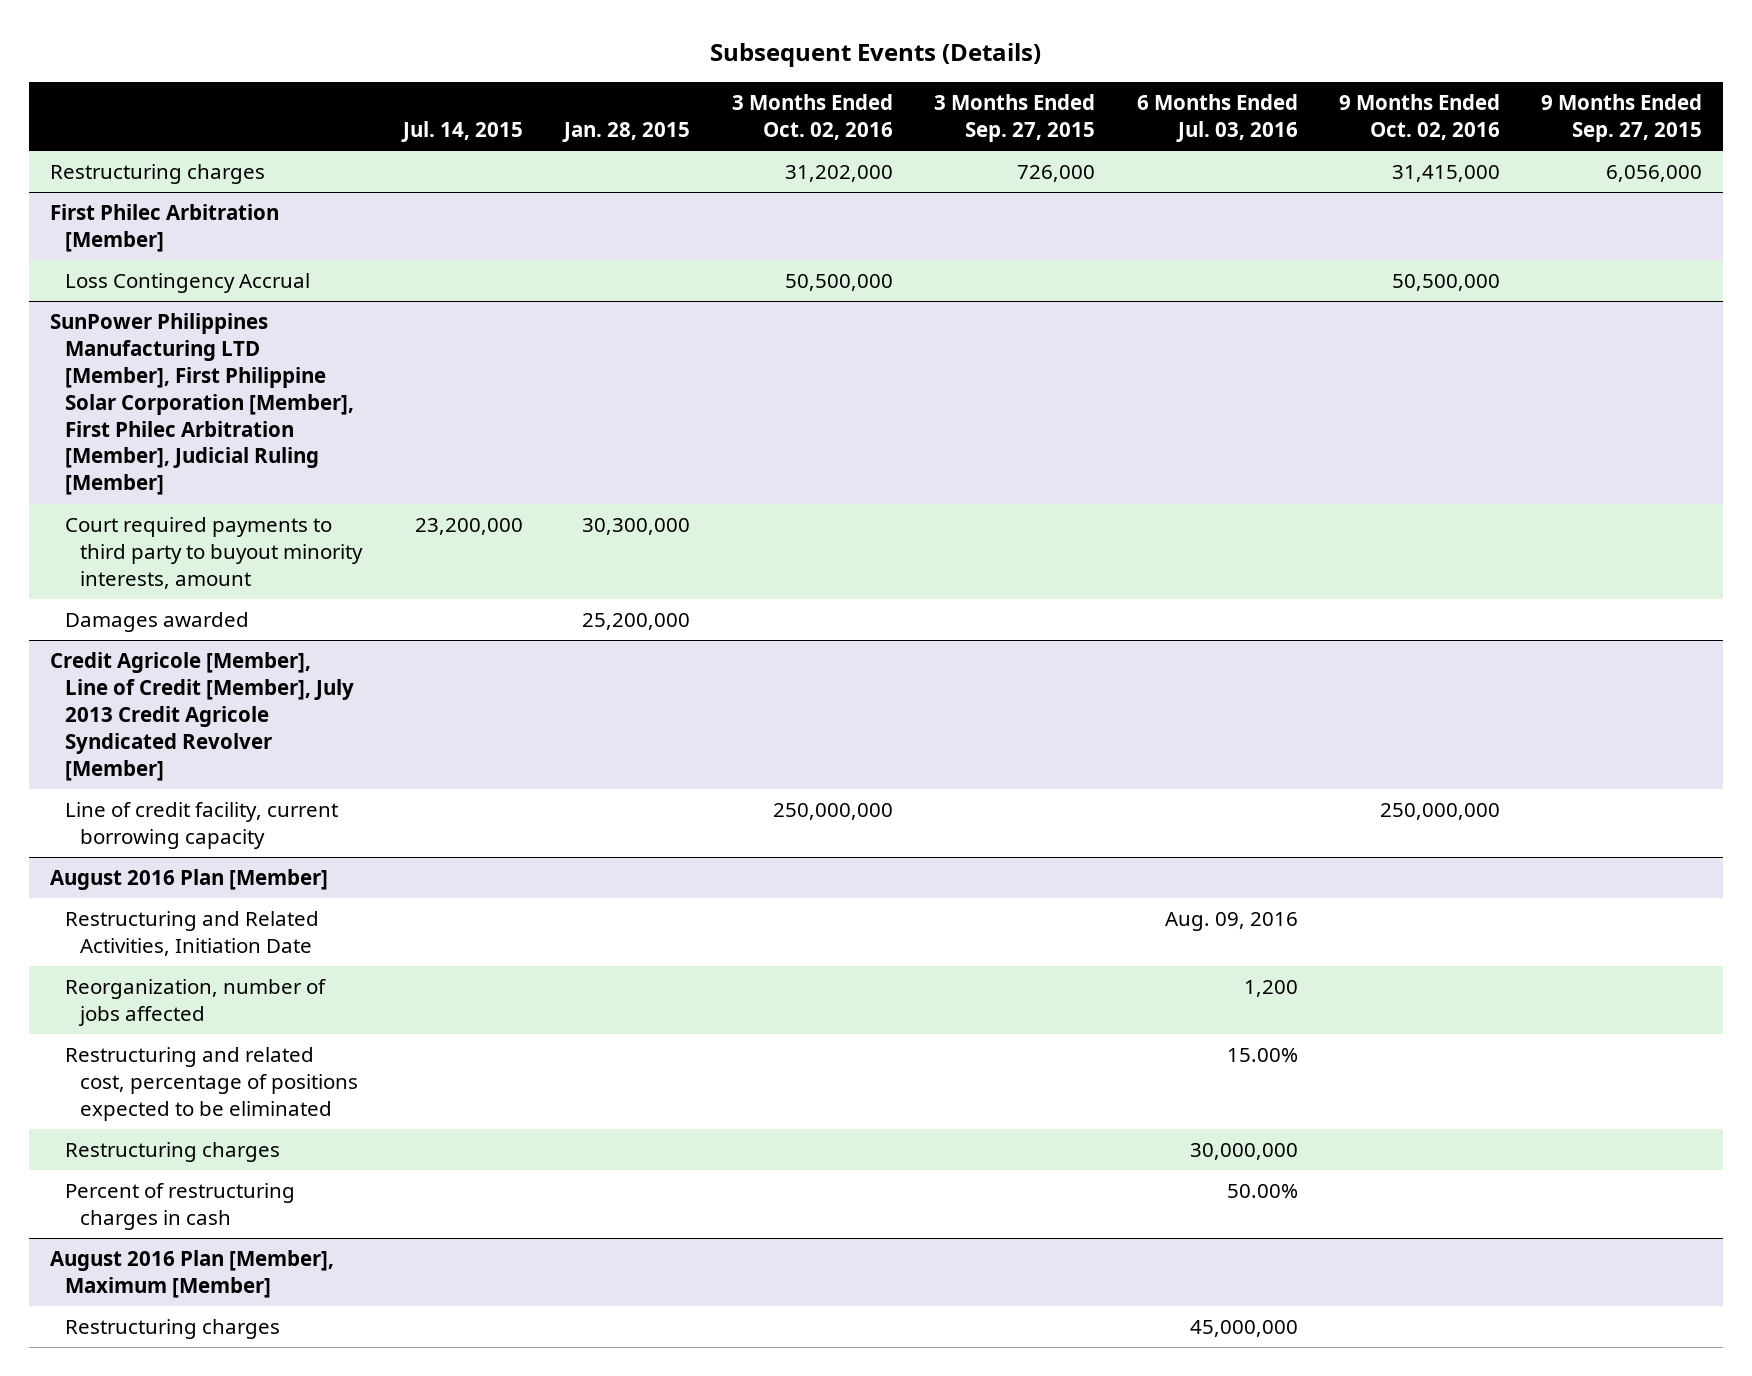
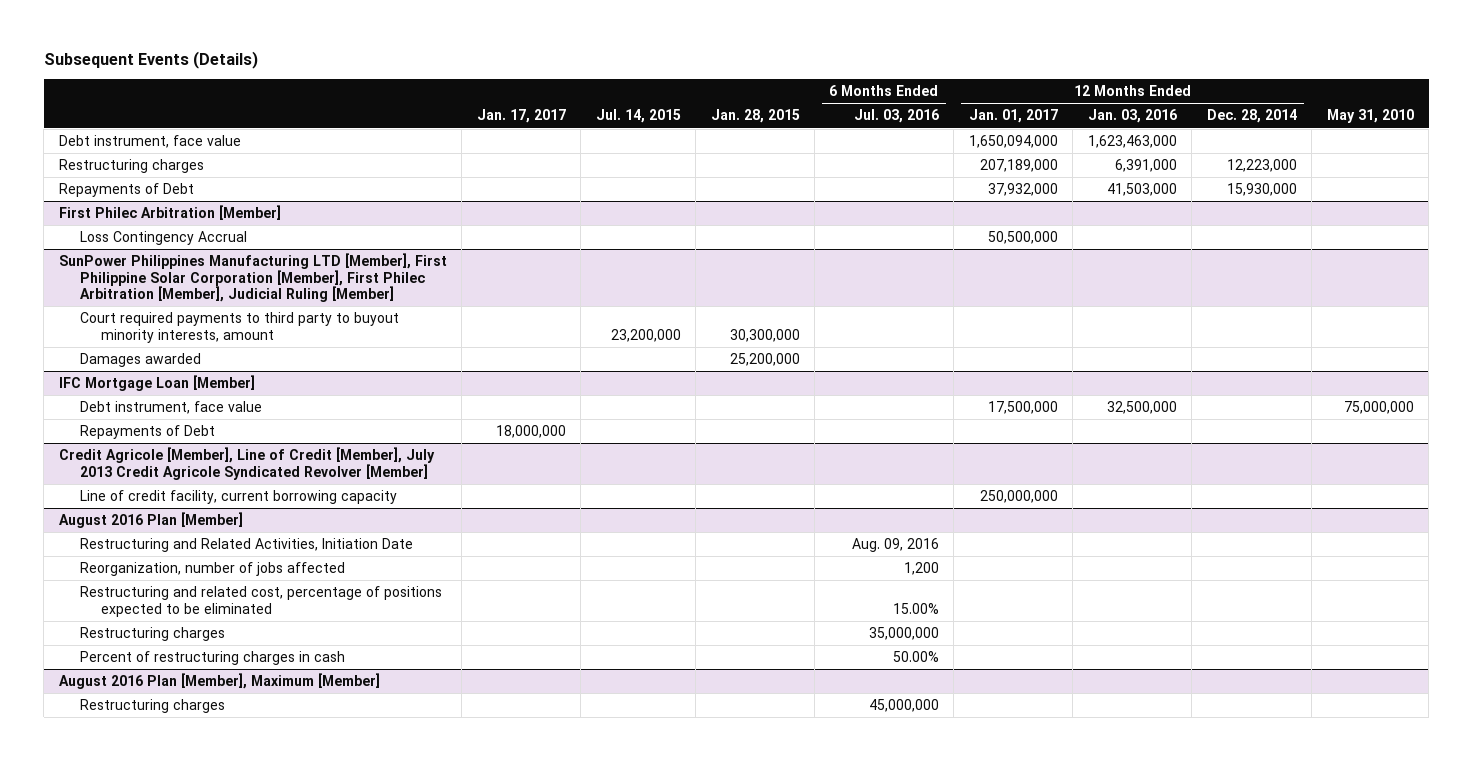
- | Jul. 14, 2015 | Jan. 28, 2015 | 3 Months Ended Oct. 02, 2016 | 3 Months Ended Sep. 27, 2015 | 6 Months Ended Jul. 03, 2016 | 9 Months Ended Oct. 02, 2016 | 9 Months Ended Sep. 27, 2015
+ | Jan. 17, 2017 | Jul. 14, 2015 | Jan. 28, 2015 | 6 Months Ended Jul. 03, 2016 | 12 Months Ended Jan. 01, 2017 | 12 Months Ended Jan. 03, 2016 | 12 Months Ended Dec. 28, 2014 | May 31, 2010
+ Debt instrument, face value | | | | | 1,650,094,000 | 1,623,463,000 | |
+ Repayments of Debt | | | | | 37,932,000 | 41,503,000 | 15,930,000 |
+ IFC Mortgage Loan [Member]
+ Debt instrument, face value | | | | | 17,500,000 | 32,500,000 | | 75,000,000
+ Repayments of Debt | 18,000,000 | | | | | | |
@ August 2016 Plan [Member]
- Restructuring charges | | | | | 30,000,000 | |
+ Restructuring charges | | | | 35,000,000 | | | |

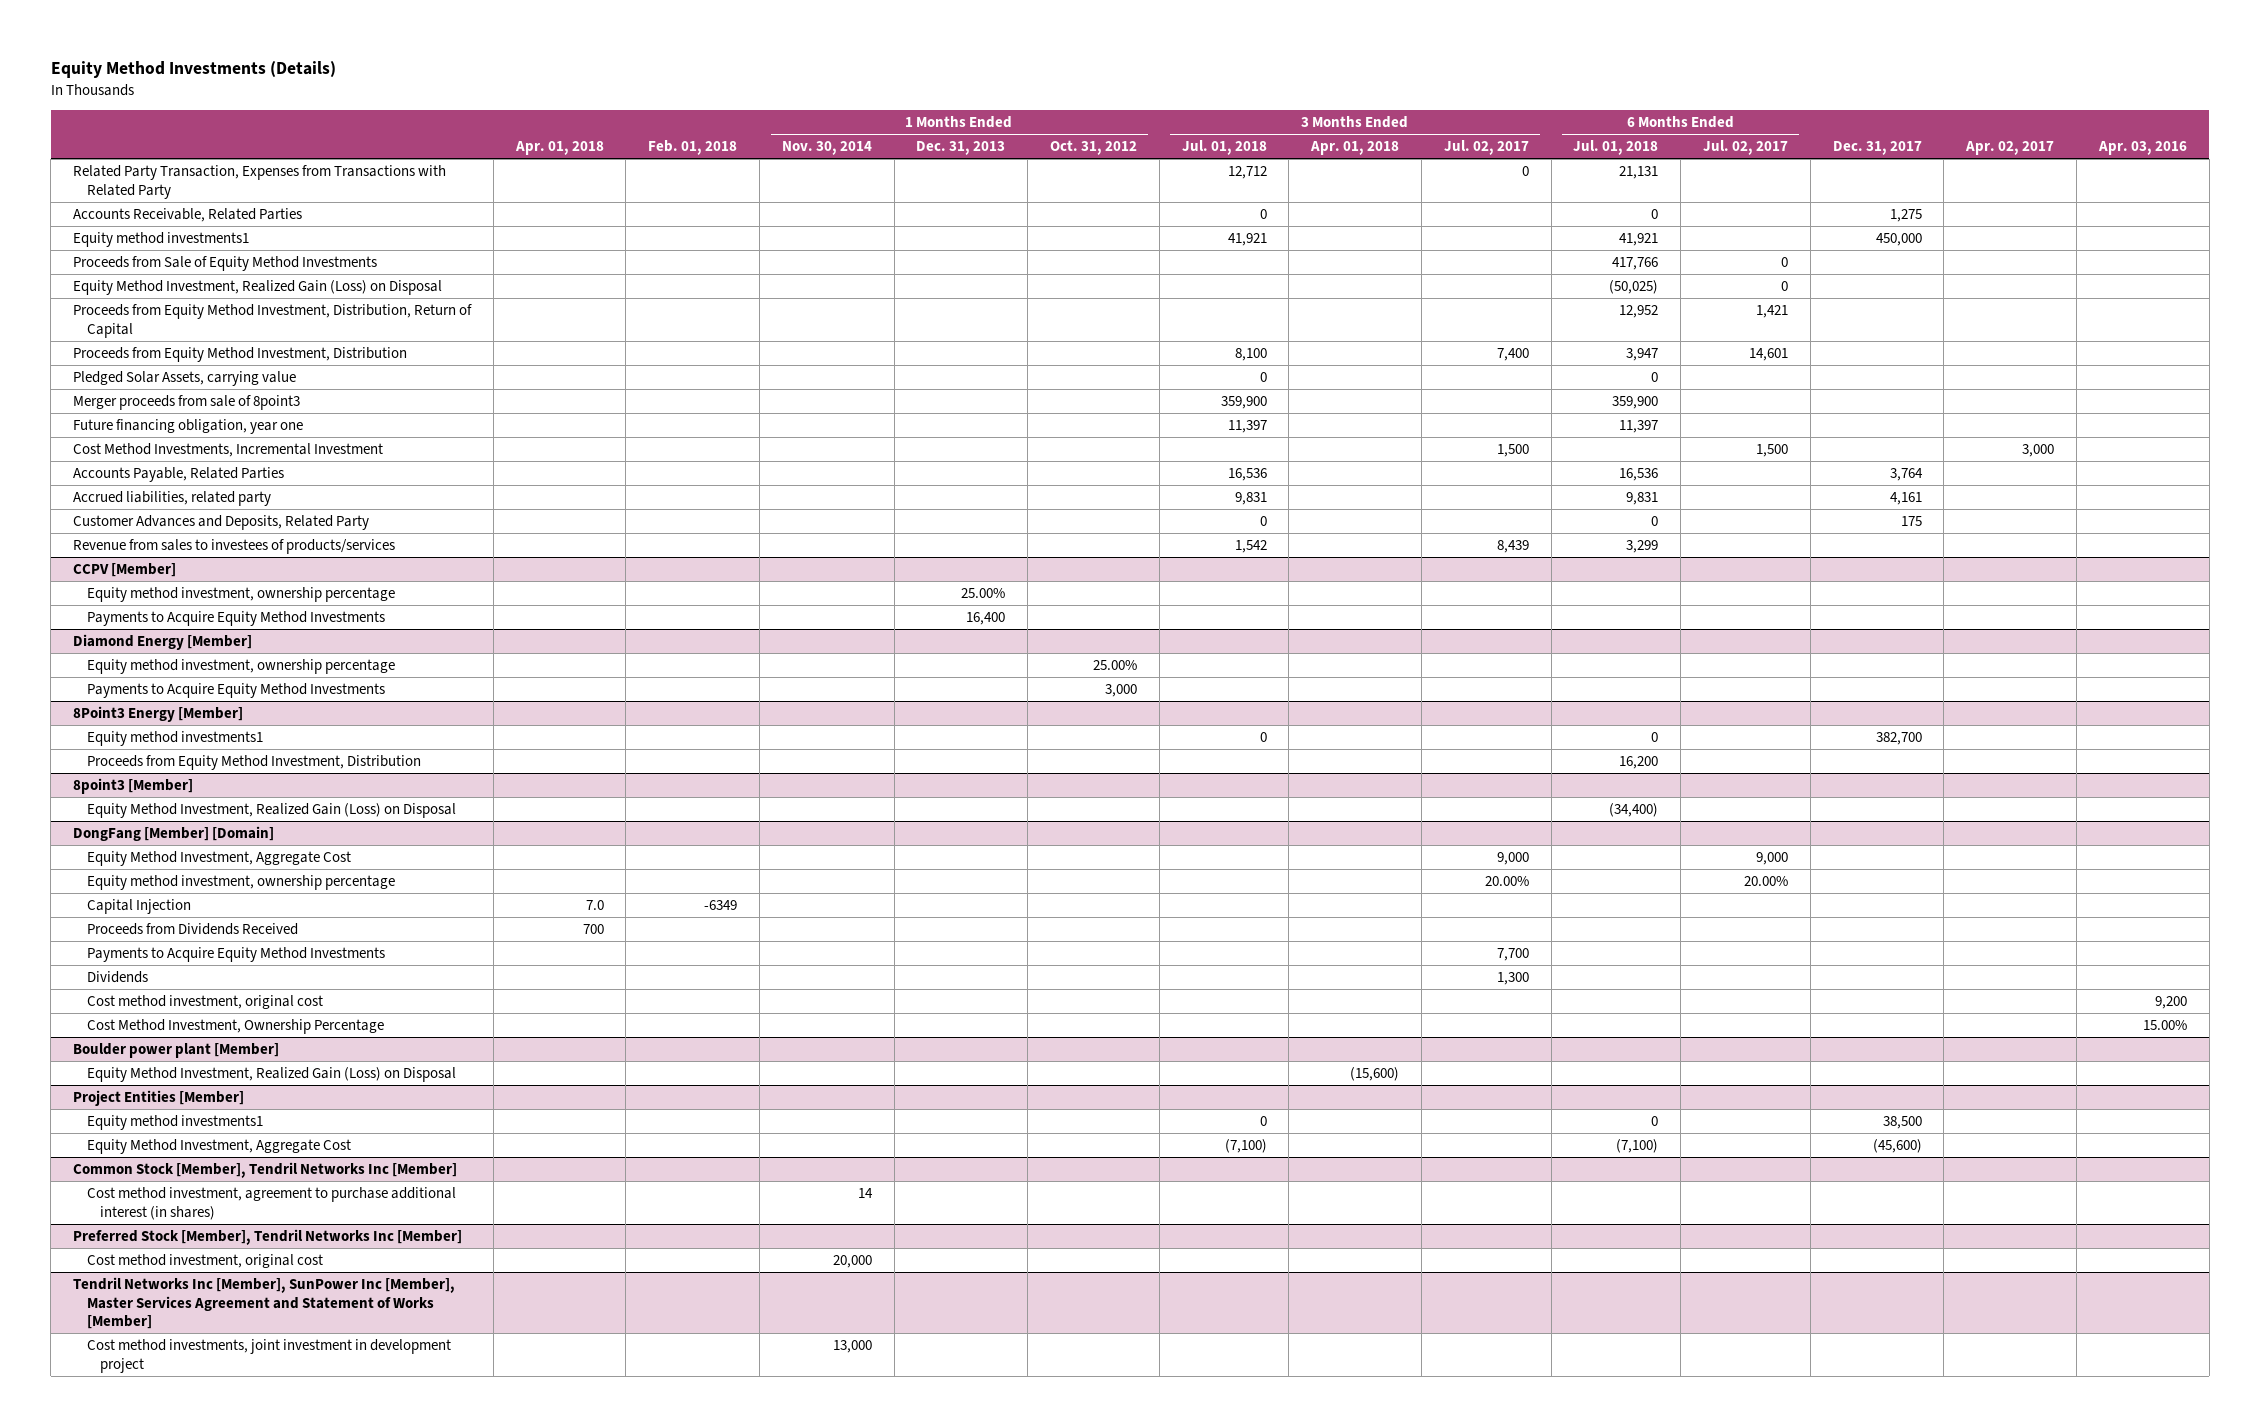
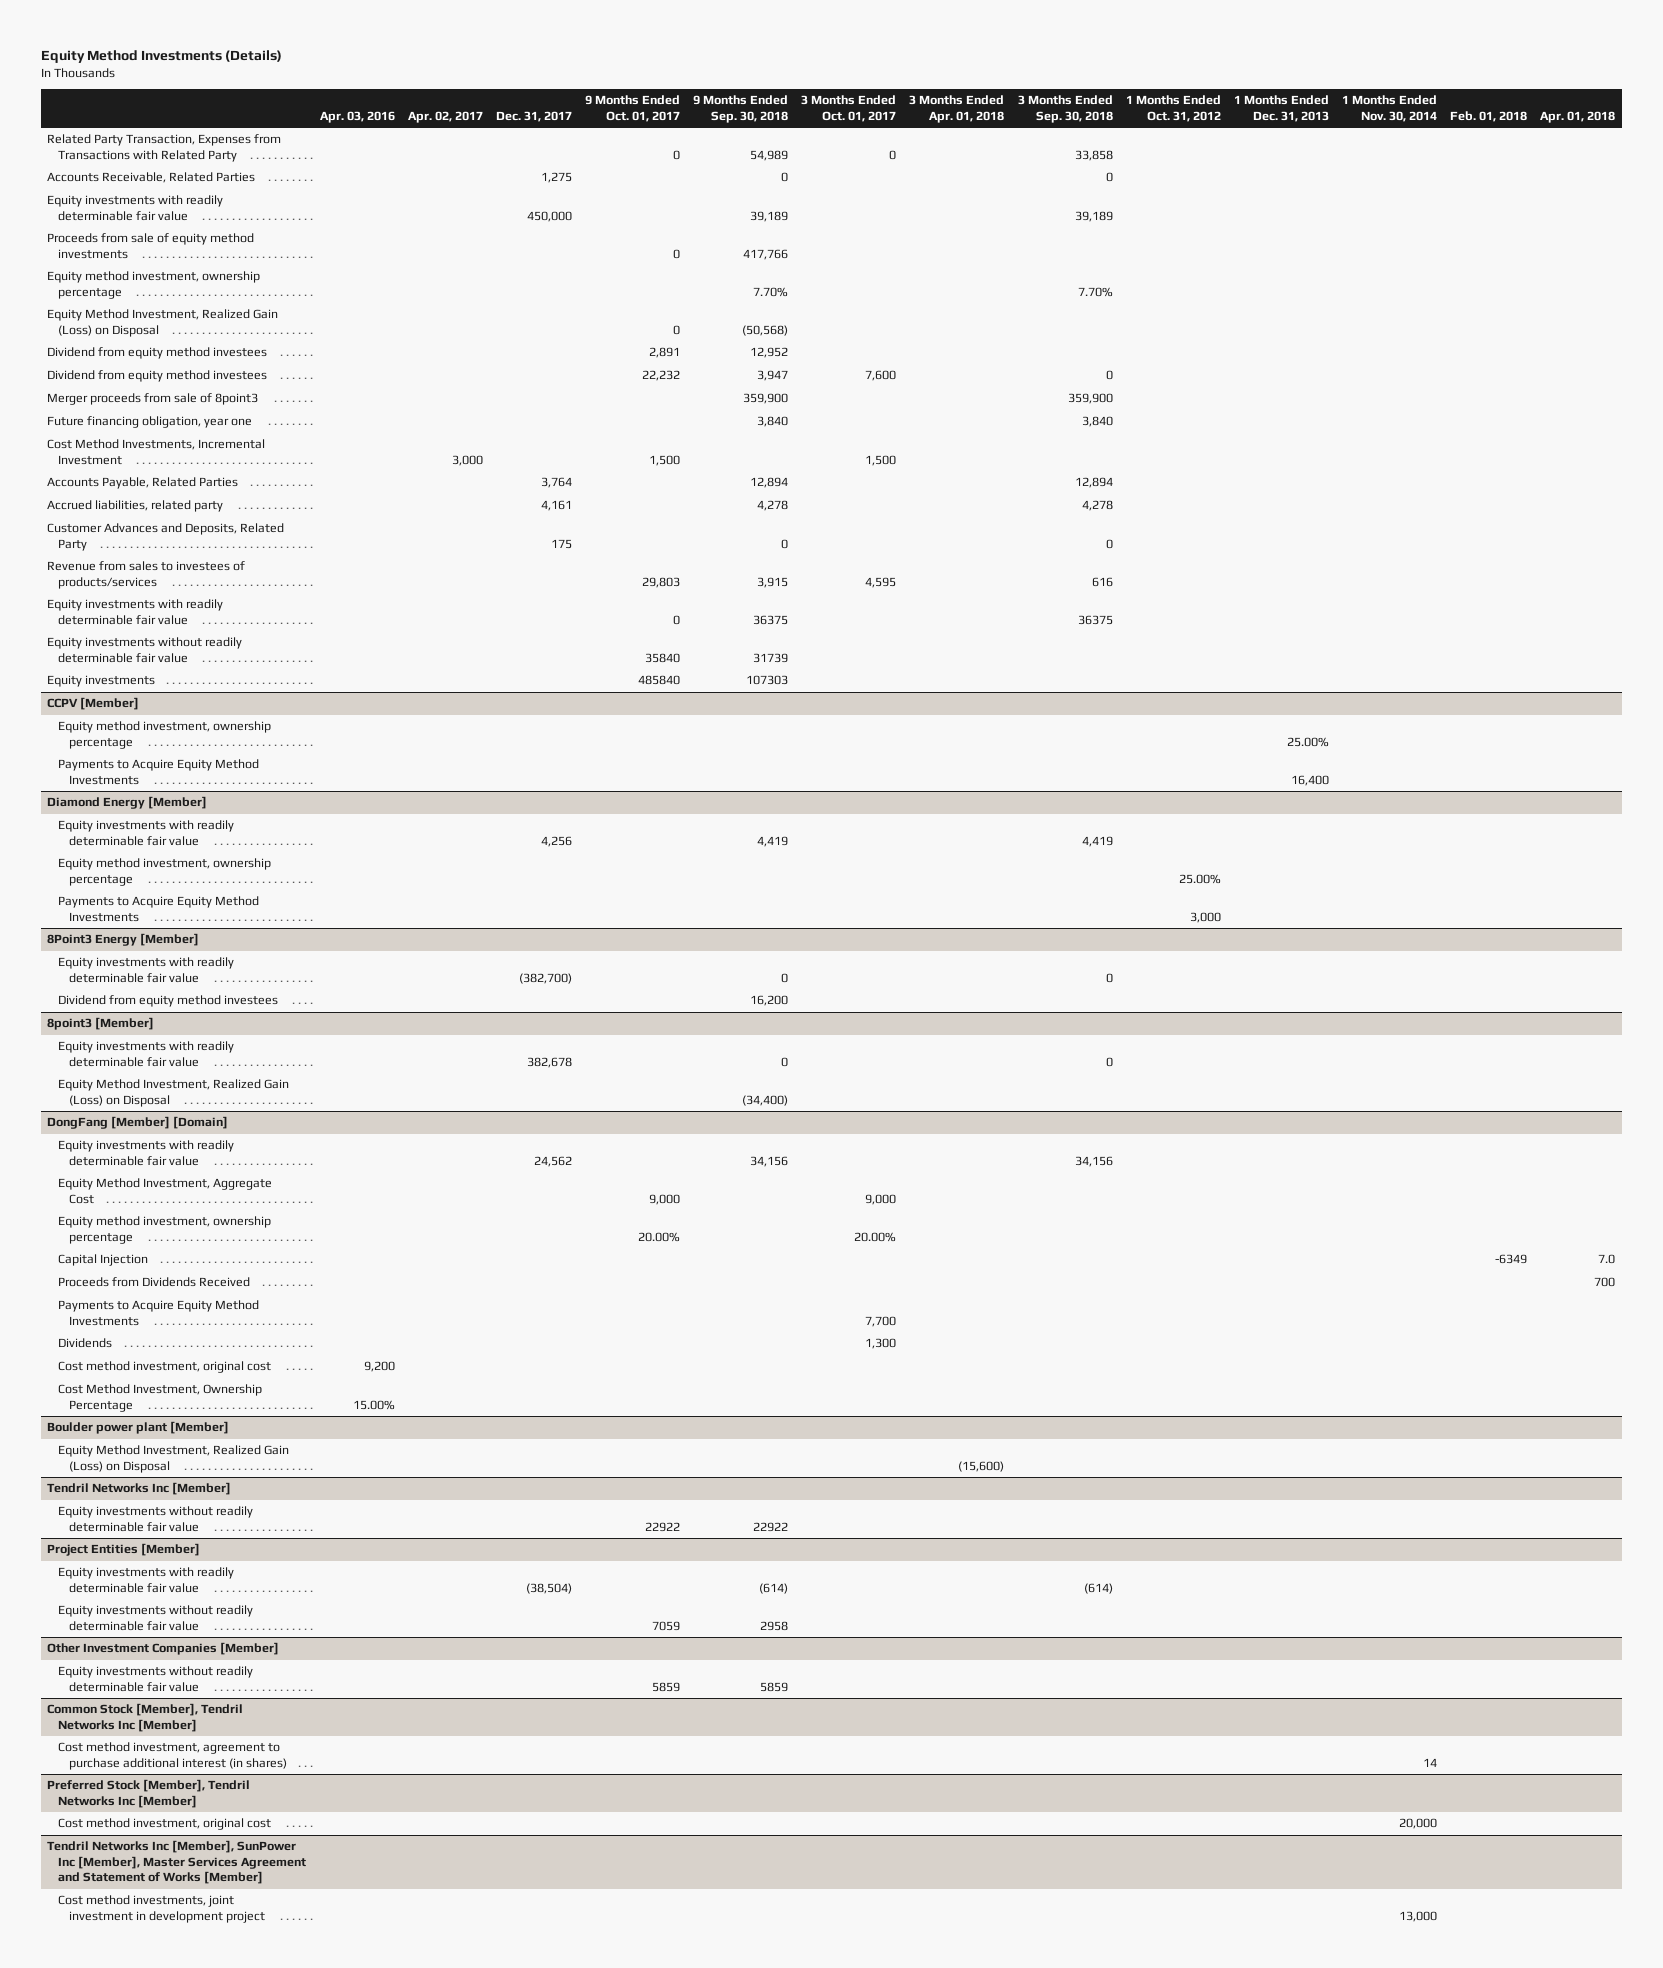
- | Apr. 01, 2018 | Feb. 01, 2018 | 1 Months Ended Nov. 30, 2014 | 1 Months Ended Dec. 31, 2013 | 1 Months Ended Oct. 31, 2012 | 3 Months Ended Jul. 01, 2018 | 3 Months Ended Apr. 01, 2018 | 3 Months Ended Jul. 02, 2017 | 6 Months Ended Jul. 01, 2018 | 6 Months Ended Jul. 02, 2017 | Dec. 31, 2017 | Apr. 02, 2017 | Apr. 03, 2016
+ | Apr. 03, 2016 | Apr. 02, 2017 | Dec. 31, 2017 | 9 Months Ended Oct. 01, 2017 | 9 Months Ended Sep. 30, 2018 | 3 Months Ended Oct. 01, 2017 | 3 Months Ended Apr. 01, 2018 | 3 Months Ended Sep. 30, 2018 | 1 Months Ended Oct. 31, 2012 | 1 Months Ended Dec. 31, 2013 | 1 Months Ended Nov. 30, 2014 | Feb. 01, 2018 | Apr. 01, 2018
- Equity method investments1 | | | | | | 41,921 | | | 41,921 | | 450,000 | |
- Proceeds from Sale of Equity Method Investments | | | | | | | | | 417,766 | 0 | | |
+ Equity investments with readily determinable fair value | | | 450,000 | | 39,189 | | | 39,189 | | | | |
+ Proceeds from sale of equity method investments | | | | 0 | 417,766 | | | | | | | |
+ Equity method investment, ownership percentage | | | | | 7.70% | | | 7.70% | | | | |
- Proceeds from Equity Method Investment, Distribution, Return of Capital | | | | | | | | | 12,952 | 1,421 | | |
- Proceeds from Equity Method Investment, Distribution | | | | | | 8,100 | | 7,400 | 3,947 | 14,601 | | |
- Pledged Solar Assets, carrying value | | | | | | 0 | | | 0 | | | |
+ Dividend from equity method investees | | | | 2,891 | 12,952 | | | | | | | |
+ Dividend from equity method investees | | | | 22,232 | 3,947 | 7,600 | | 0 | | | | |
+ Equity investments with readily determinable fair value | | | | 0 | 36375 | | | 36375 | | | | |
+ Equity investments without readily determinable fair value | | | | 35840 | 31739 | | | | | | | |
+ Equity investments | | | | 485840 | 107303 | | | | | | | |
@ Diamond Energy [Member]
+ Equity investments with readily determinable fair value | | | 4,256 | | 4,419 | | | 4,419 | | | | |
@ 8Point3 Energy [Member]
- Equity method investments1 | | | | | | 0 | | | 0 | | 382,700 | |
- Proceeds from Equity Method Investment, Distribution | | | | | | | | | 16,200 | | | |
+ Equity investments with readily determinable fair value | | | (382,700) | | 0 | | | 0 | | | | |
+ Dividend from equity method investees | | | | | 16,200 | | | | | | | |
@ 8point3 [Member]
+ Equity investments with readily determinable fair value | | | 382,678 | | 0 | | | 0 | | | | |
@ DongFang [Member] [Domain]
+ Equity investments with readily determinable fair value | | | 24,562 | | 34,156 | | | 34,156 | | | | |
+ Tendril Networks Inc [Member]
+ Equity investments without readily determinable fair value | | | | 22922 | 22922 | | | | | | | |
@ Project Entities [Member]
- Equity method investments1 | | | | | | 0 | | | 0 | | 38,500 | |
- Equity Method Investment, Aggregate Cost | | | | | | (7,100) | | | (7,100) | | (45,600) | |
+ Equity investments with readily determinable fair value | | | (38,504) | | (614) | | | (614) | | | | |
+ Equity investments without readily determinable fair value | | | | 7059 | 2958 | | | | | | | |
+ Other Investment Companies [Member]
+ Equity investments without readily determinable fair value | | | | 5859 | 5859 | | | | | | | |

